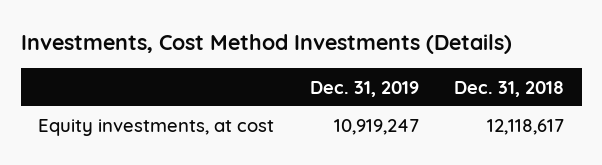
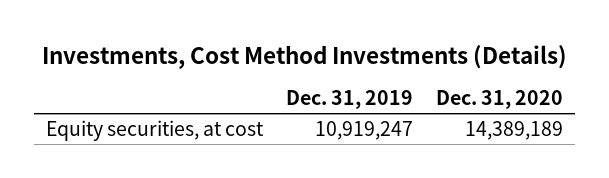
- | Dec. 31, 2019 | Dec. 31, 2018
+ | Dec. 31, 2019 | Dec. 31, 2020
- Equity investments, at cost | 10,919,247 | 12,118,617
+ Equity securities, at cost | 10,919,247 | 14,389,189

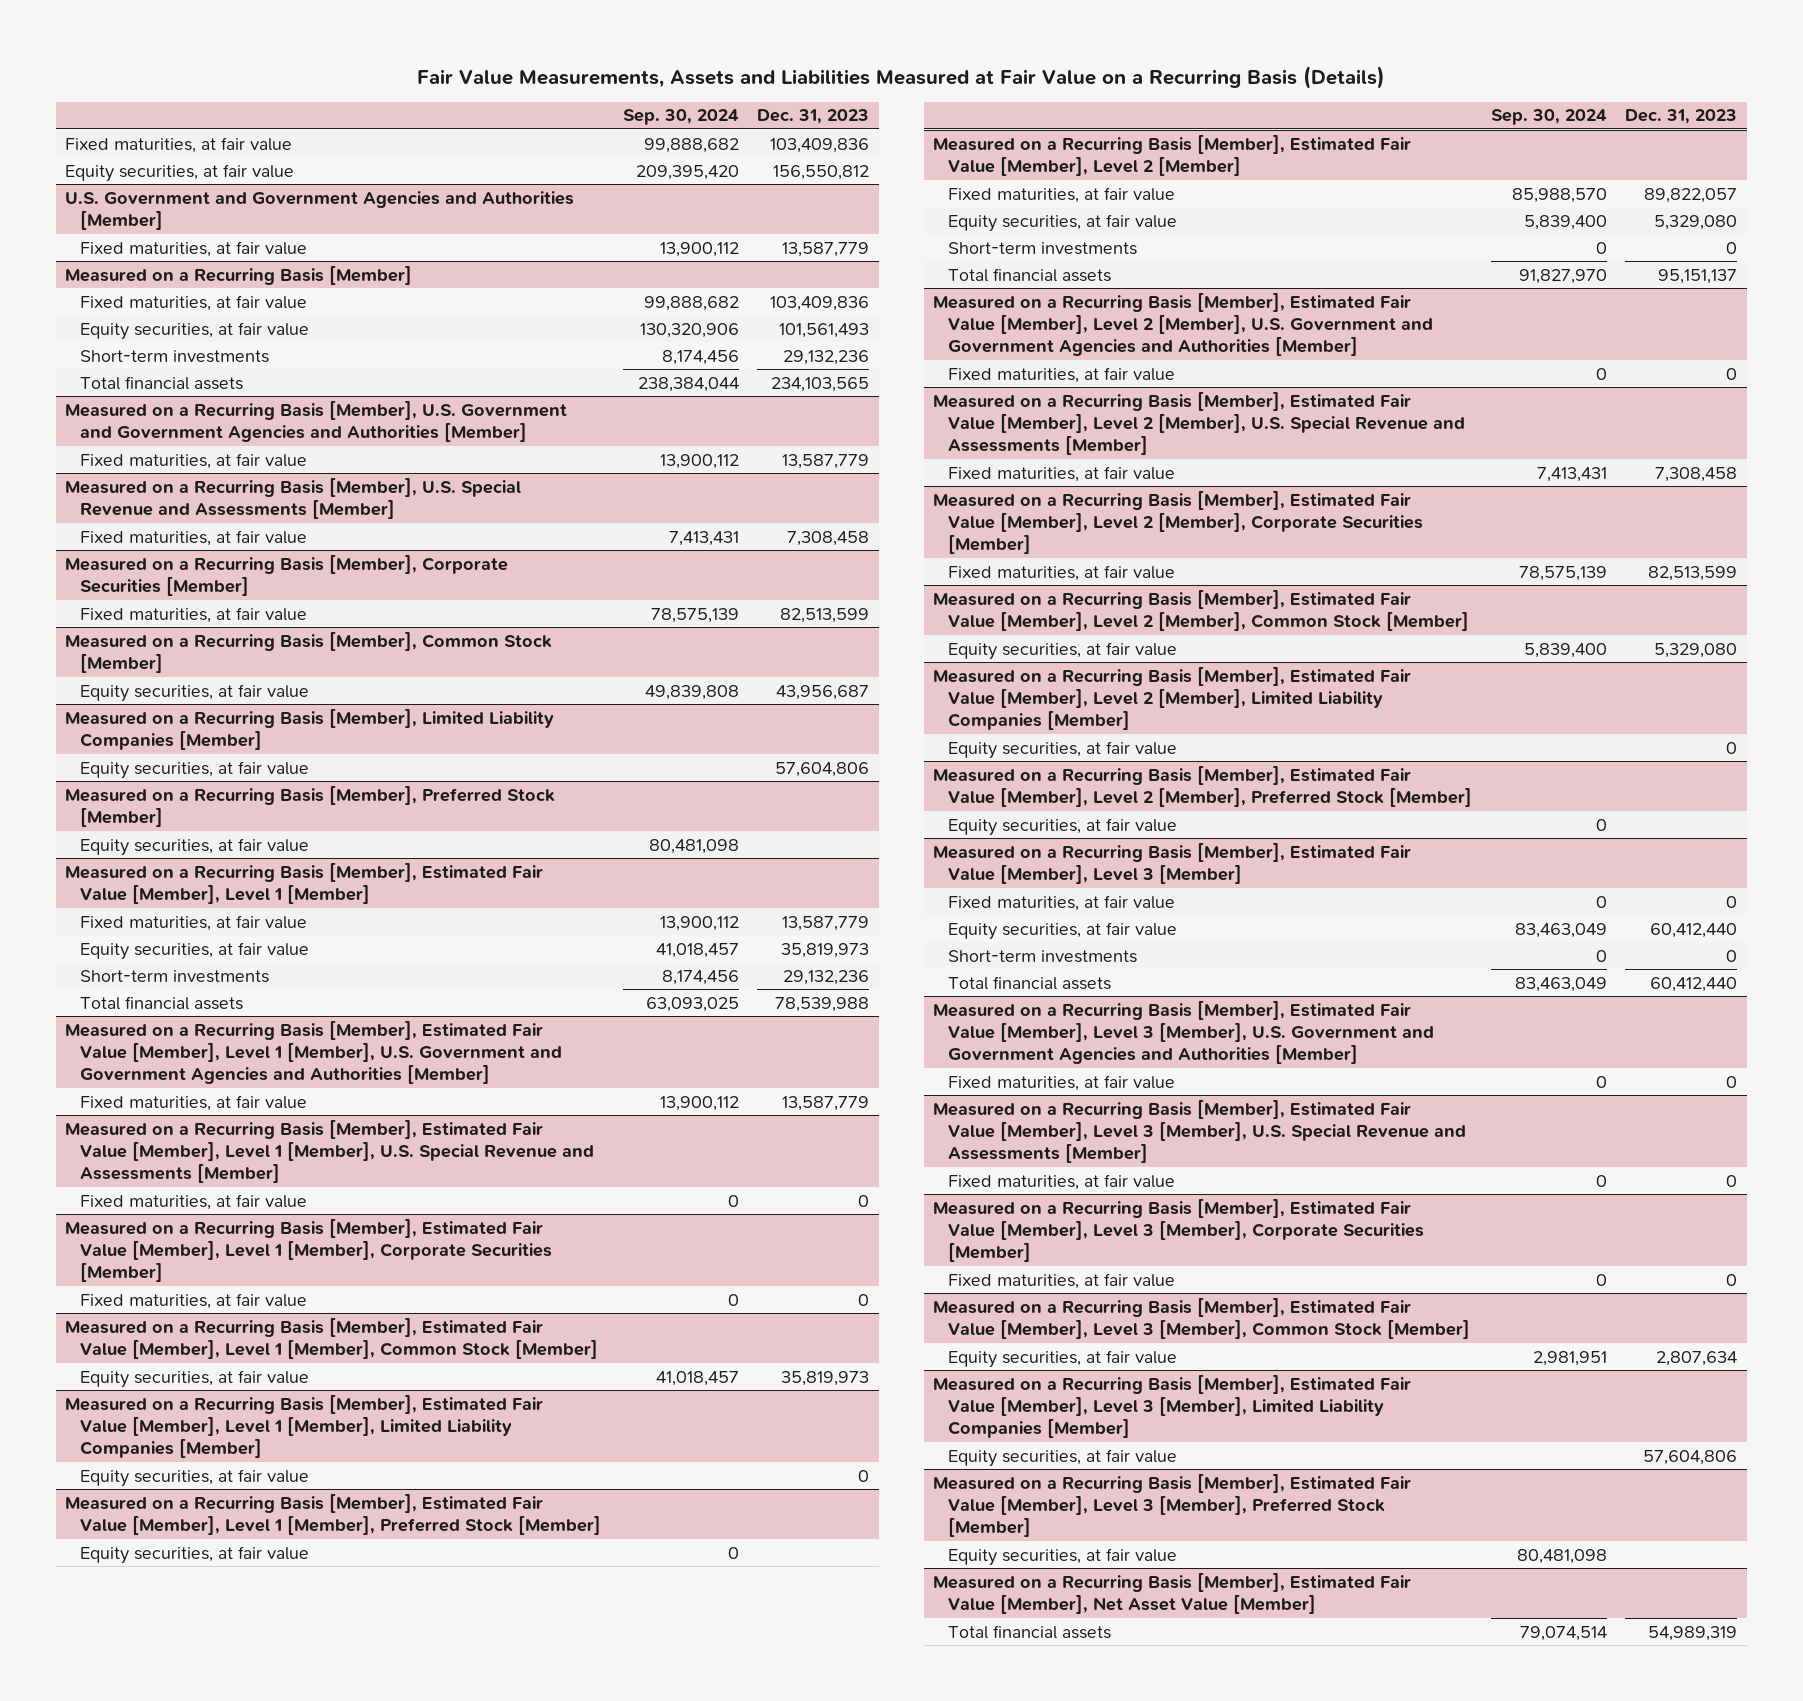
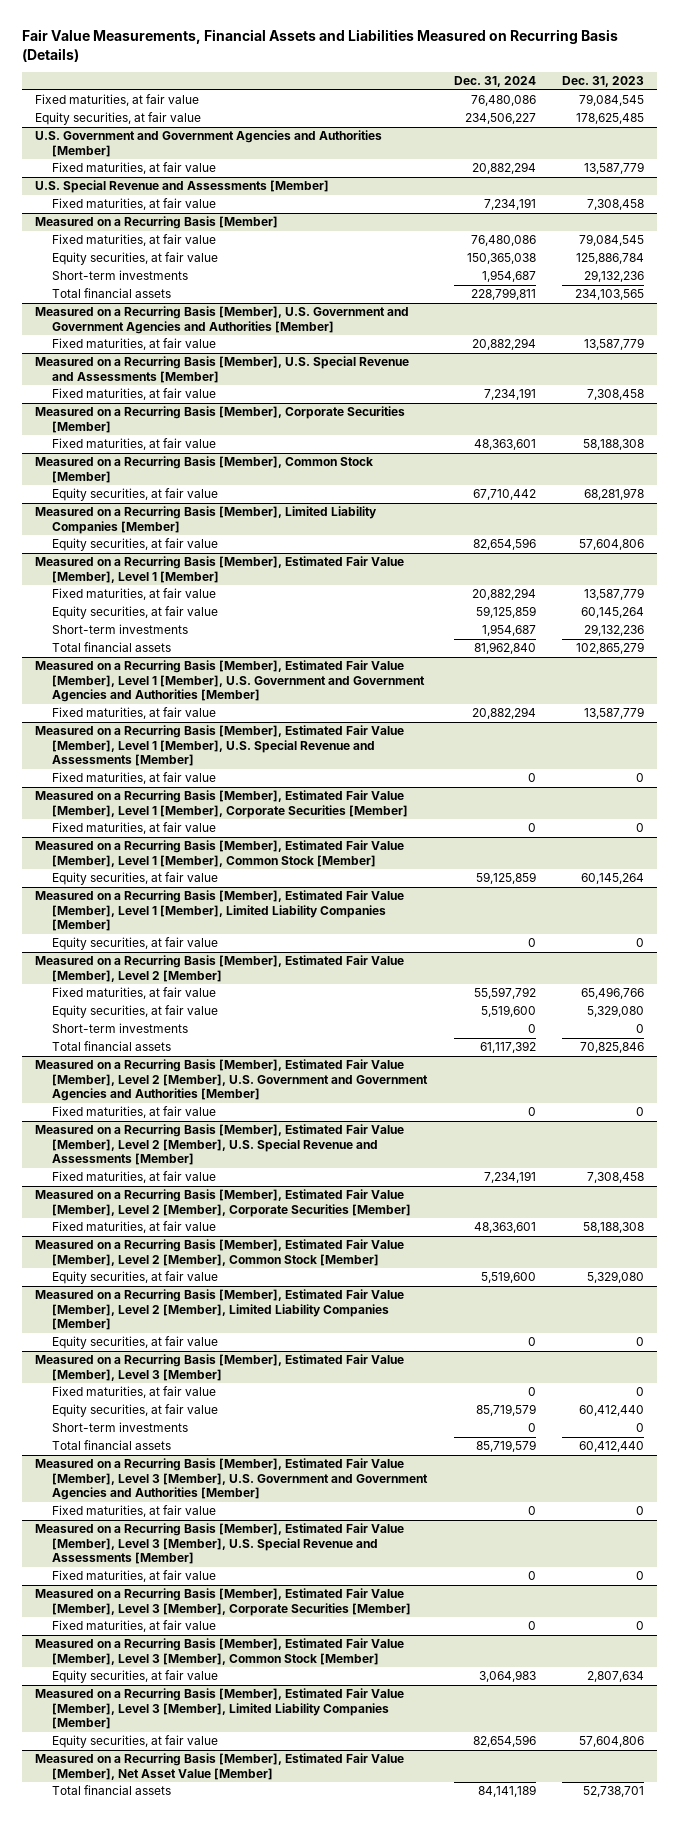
- Fair Value Measurements, Assets and Liabilities Measured at Fair Value on a Recurring Basis (Details)
+ Fair Value Measurements, Financial Assets and Liabilities Measured on Recurring Basis (Details)
- | Sep. 30, 2024 | Dec. 31, 2023
+ | Dec. 31, 2024 | Dec. 31, 2023
- Fixed maturities, at fair value | 99,888,682 | 103,409,836
- Equity securities, at fair value | 209,395,420 | 156,550,812
+ Fixed maturities, at fair value | 76,480,086 | 79,084,545
+ Equity securities, at fair value | 234,506,227 | 178,625,485
+ U.S. Special Revenue and Assessments [Member]
+ Fixed maturities, at fair value | 7,234,191 | 7,308,458
@ Measured on a Recurring Basis [Member]
- Fixed maturities, at fair value | 99,888,682 | 103,409,836
- Equity securities, at fair value | 130,320,906 | 101,561,493
+ Fixed maturities, at fair value | 76,480,086 | 79,084,545
+ Equity securities, at fair value | 150,365,038 | 125,886,784
@ Measured on a Recurring Basis [Member], Corporate Securities [Member]
- Fixed maturities, at fair value | 78,575,139 | 82,513,599
+ Fixed maturities, at fair value | 48,363,601 | 58,188,308
@ Measured on a Recurring Basis [Member], Common Stock [Member]
- Equity securities, at fair value | 49,839,808 | 43,956,687
+ Equity securities, at fair value | 67,710,442 | 68,281,978
- Measured on a Recurring Basis [Member], Preferred Stock [Member]
- Equity securities, at fair value | 80,481,098 |
@ Measured on a Recurring Basis [Member], Estimated Fair Value [Member], Level 1 [Member]
- Equity securities, at fair value | 41,018,457 | 35,819,973
+ Equity securities, at fair value | 59,125,859 | 60,145,264
- Total financial assets | 63,093,025 | 78,539,988
+ Total financial assets | 81,962,840 | 102,865,279
@ Measured on a Recurring Basis [Member], Estimated Fair Value [Member], Level 1 [Member], Common Stock [Member]
- Equity securities, at fair value | 41,018,457 | 35,819,973
+ Equity securities, at fair value | 59,125,859 | 60,145,264
- Measured on a Recurring Basis [Member], Estimated Fair Value [Member], Level 1 [Member], Preferred Stock [Member]
- Equity securities, at fair value | 0 |
@ Measured on a Recurring Basis [Member], Estimated Fair Value [Member], Level 2 [Member]
- Fixed maturities, at fair value | 85,988,570 | 89,822,057
+ Fixed maturities, at fair value | 55,597,792 | 65,496,766
- Total financial assets | 91,827,970 | 95,151,137
+ Total financial assets | 61,117,392 | 70,825,846
@ Measured on a Recurring Basis [Member], Estimated Fair Value [Member], Level 2 [Member], Corporate Securities [Member]
- Fixed maturities, at fair value | 78,575,139 | 82,513,599
+ Fixed maturities, at fair value | 48,363,601 | 58,188,308
- Measured on a Recurring Basis [Member], Estimated Fair Value [Member], Level 2 [Member], Preferred Stock [Member]
- Equity securities, at fair value | 0 |
- Measured on a Recurring Basis [Member], Estimated Fair Value [Member], Level 3 [Member], Preferred Stock [Member]
- Equity securities, at fair value | 80,481,098 |
@ Measured on a Recurring Basis [Member], Estimated Fair Value [Member], Net Asset Value [Member]
- Total financial assets | 79,074,514 | 54,989,319
+ Total financial assets | 84,141,189 | 52,738,701

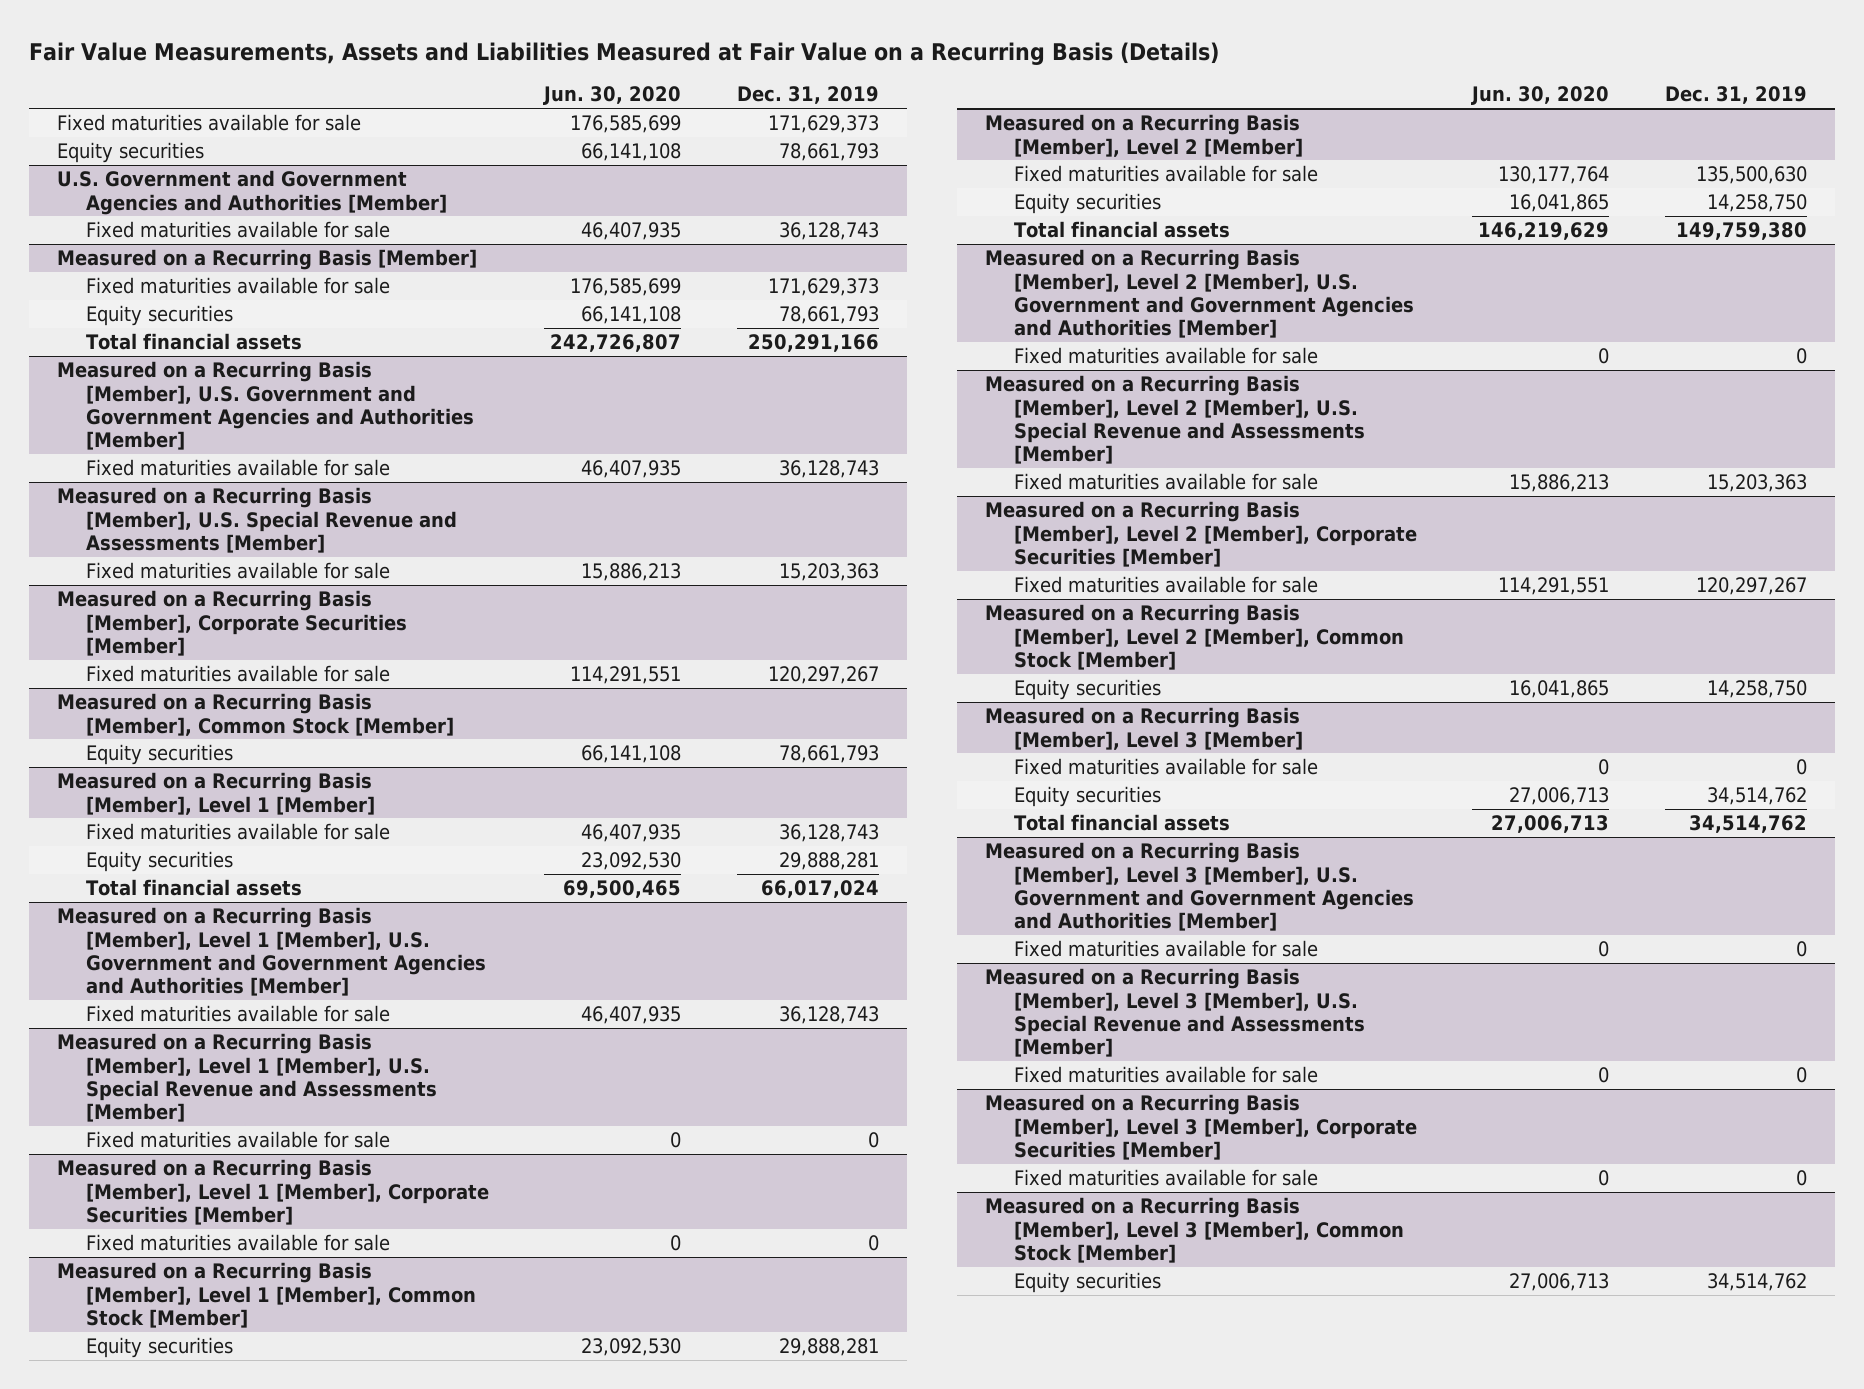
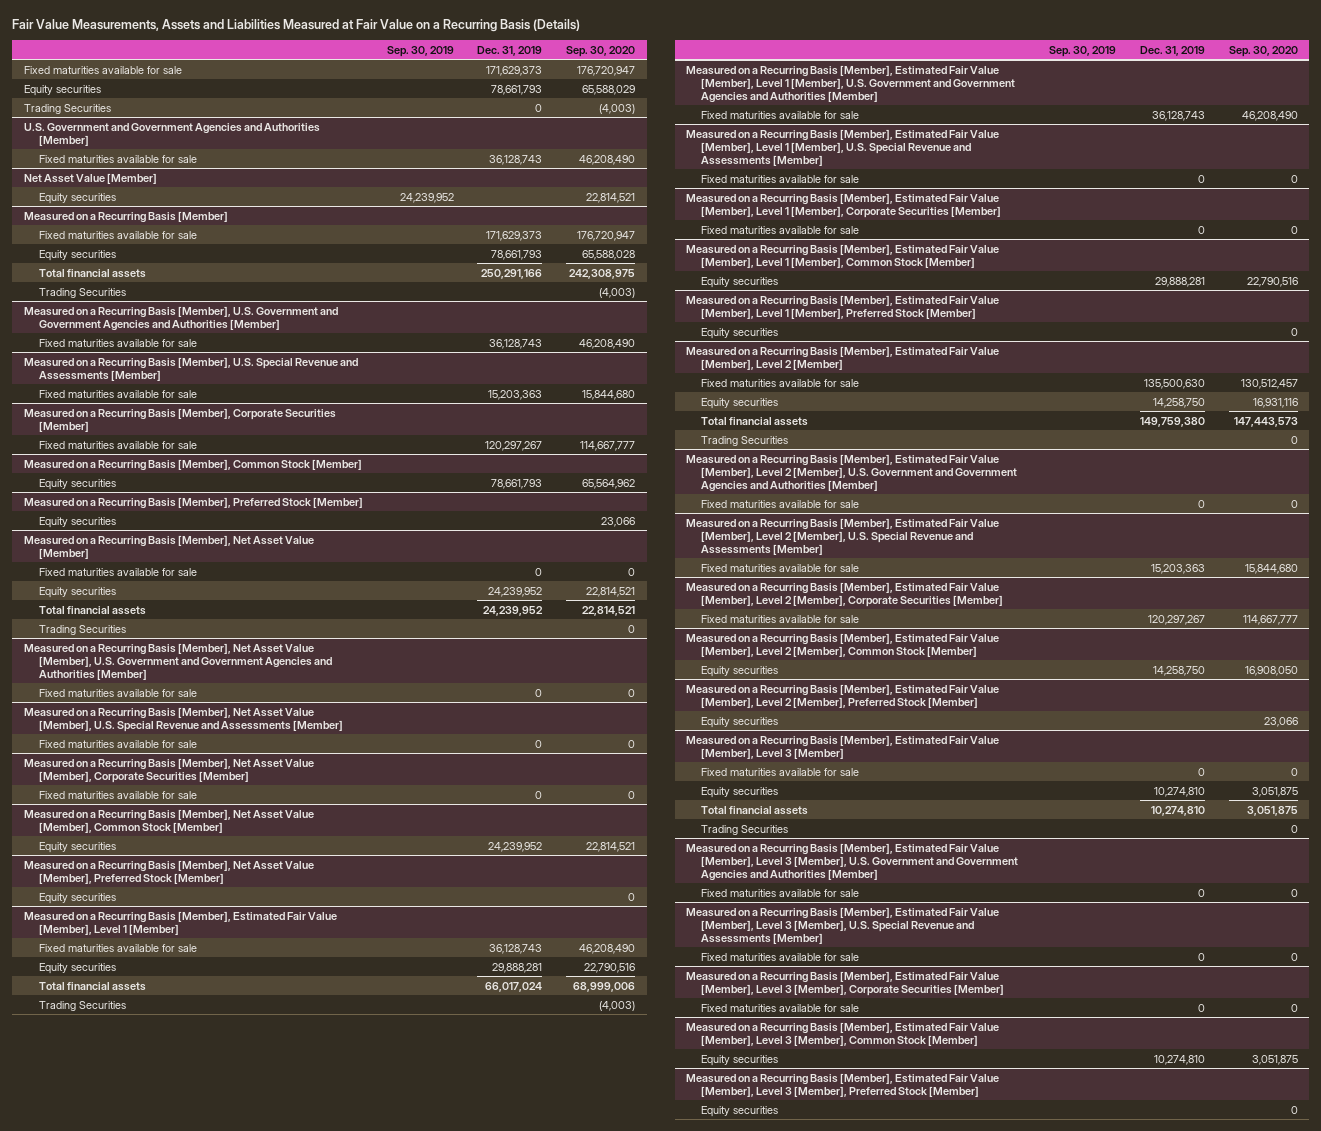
- | Jun. 30, 2020 | Dec. 31, 2019
+ | Sep. 30, 2019 | Dec. 31, 2019 | Sep. 30, 2020
+ Trading Securities | | 0 | (4,003)
+ Net Asset Value [Member]
+ Equity securities | 24,239,952 | | 22,814,521
@ Measured on a Recurring Basis [Member]
+ Trading Securities | | | (4,003)
- Measured on a Recurring Basis [Member], Level 1 [Member]
+ Measured on a Recurring Basis [Member], Preferred Stock [Member]
+ Equity securities | | | 23,066
+ Measured on a Recurring Basis [Member], Net Asset Value [Member]
+ Fixed maturities available for sale | | 0 | 0
+ Equity securities | | 24,239,952 | 22,814,521
+ Total financial assets | | 24,239,952 | 22,814,521
+ Trading Securities | | | 0
+ Measured on a Recurring Basis [Member], Net Asset Value [Member], U.S. Government and Government Agencies and Authorities [Member]
+ Fixed maturities available for sale | | 0 | 0
+ Measured on a Recurring Basis [Member], Net Asset Value [Member], U.S. Special Revenue and Assessments [Member]
+ Fixed maturities available for sale | | 0 | 0
+ Measured on a Recurring Basis [Member], Net Asset Value [Member], Corporate Securities [Member]
+ Fixed maturities available for sale | | 0 | 0
+ Measured on a Recurring Basis [Member], Net Asset Value [Member], Common Stock [Member]
+ Equity securities | | 24,239,952 | 22,814,521
+ Measured on a Recurring Basis [Member], Net Asset Value [Member], Preferred Stock [Member]
+ Equity securities | | | 0
+ Measured on a Recurring Basis [Member], Estimated Fair Value [Member], Level 1 [Member]
- Measured on a Recurring Basis [Member], Level 1 [Member], U.S. Government and Government Agencies and Authorities [Member]
+ Trading Securities | | | (4,003)
+ Measured on a Recurring Basis [Member], Estimated Fair Value [Member], Level 1 [Member], U.S. Government and Government Agencies and Authorities [Member]
- Measured on a Recurring Basis [Member], Level 1 [Member], U.S. Special Revenue and Assessments [Member]
+ Measured on a Recurring Basis [Member], Estimated Fair Value [Member], Level 1 [Member], U.S. Special Revenue and Assessments [Member]
- Measured on a Recurring Basis [Member], Level 1 [Member], Corporate Securities [Member]
+ Measured on a Recurring Basis [Member], Estimated Fair Value [Member], Level 1 [Member], Corporate Securities [Member]
- Measured on a Recurring Basis [Member], Level 1 [Member], Common Stock [Member]
+ Measured on a Recurring Basis [Member], Estimated Fair Value [Member], Level 1 [Member], Common Stock [Member]
- Measured on a Recurring Basis [Member], Level 2 [Member]
+ Measured on a Recurring Basis [Member], Estimated Fair Value [Member], Level 1 [Member], Preferred Stock [Member]
+ Equity securities | | | 0
+ Measured on a Recurring Basis [Member], Estimated Fair Value [Member], Level 2 [Member]
- Measured on a Recurring Basis [Member], Level 2 [Member], U.S. Government and Government Agencies and Authorities [Member]
+ Trading Securities | | | 0
+ Measured on a Recurring Basis [Member], Estimated Fair Value [Member], Level 2 [Member], U.S. Government and Government Agencies and Authorities [Member]
- Measured on a Recurring Basis [Member], Level 2 [Member], U.S. Special Revenue and Assessments [Member]
+ Measured on a Recurring Basis [Member], Estimated Fair Value [Member], Level 2 [Member], U.S. Special Revenue and Assessments [Member]
- Measured on a Recurring Basis [Member], Level 2 [Member], Corporate Securities [Member]
+ Measured on a Recurring Basis [Member], Estimated Fair Value [Member], Level 2 [Member], Corporate Securities [Member]
- Measured on a Recurring Basis [Member], Level 2 [Member], Common Stock [Member]
+ Measured on a Recurring Basis [Member], Estimated Fair Value [Member], Level 2 [Member], Common Stock [Member]
- Measured on a Recurring Basis [Member], Level 3 [Member]
+ Measured on a Recurring Basis [Member], Estimated Fair Value [Member], Level 2 [Member], Preferred Stock [Member]
+ Equity securities | | | 23,066
+ Measured on a Recurring Basis [Member], Estimated Fair Value [Member], Level 3 [Member]
- Equity securities | 27,006,713 | 34,514,762
- Total financial assets | 27,006,713 | 34,514,762
- Measured on a Recurring Basis [Member], Level 3 [Member], U.S. Government and Government Agencies and Authorities [Member]
+ Equity securities | | 10,274,810 | 3,051,875
+ Total financial assets | | 10,274,810 | 3,051,875
+ Trading Securities | | | 0
+ Measured on a Recurring Basis [Member], Estimated Fair Value [Member], Level 3 [Member], U.S. Government and Government Agencies and Authorities [Member]
- Measured on a Recurring Basis [Member], Level 3 [Member], U.S. Special Revenue and Assessments [Member]
+ Measured on a Recurring Basis [Member], Estimated Fair Value [Member], Level 3 [Member], U.S. Special Revenue and Assessments [Member]
- Measured on a Recurring Basis [Member], Level 3 [Member], Corporate Securities [Member]
+ Measured on a Recurring Basis [Member], Estimated Fair Value [Member], Level 3 [Member], Corporate Securities [Member]
- Measured on a Recurring Basis [Member], Level 3 [Member], Common Stock [Member]
- Equity securities | 27,006,713 | 34,514,762
+ Measured on a Recurring Basis [Member], Estimated Fair Value [Member], Level 3 [Member], Common Stock [Member]
+ Equity securities | | 10,274,810 | 3,051,875
+ Measured on a Recurring Basis [Member], Estimated Fair Value [Member], Level 3 [Member], Preferred Stock [Member]
+ Equity securities | | | 0

